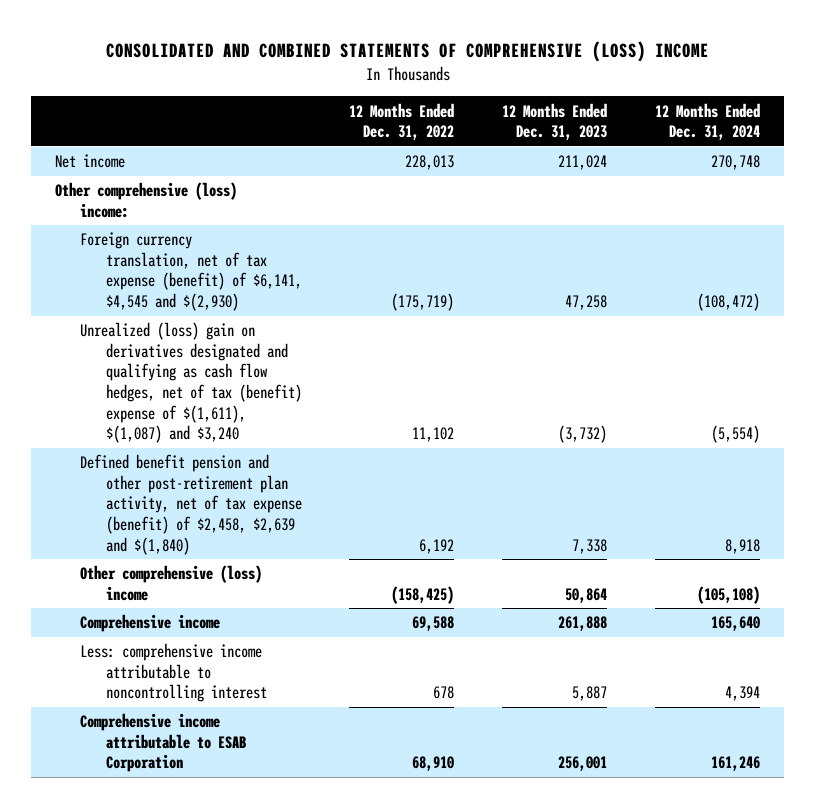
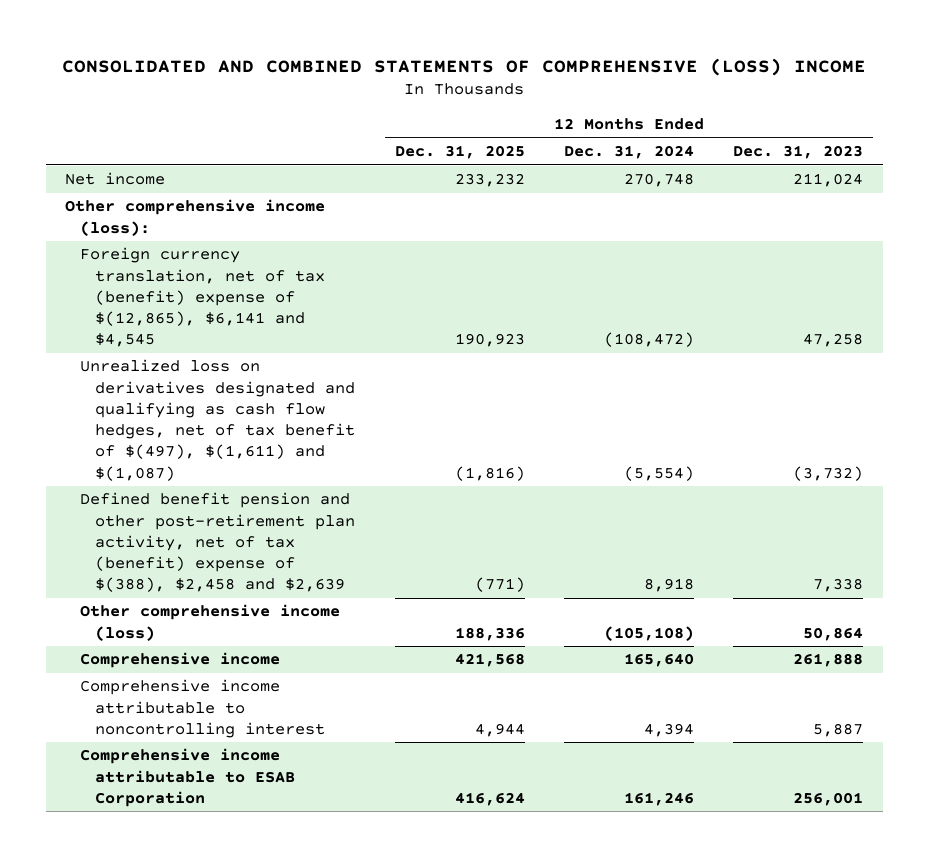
- | 12 Months Ended Dec. 31, 2022 | 12 Months Ended Dec. 31, 2023 | 12 Months Ended Dec. 31, 2024
+ | 12 Months Ended Dec. 31, 2025 | 12 Months Ended Dec. 31, 2024 | 12 Months Ended Dec. 31, 2023
- Other comprehensive (loss) income:
- Foreign currency translation, net of tax expense (benefit) of $6,141, $4,545 and $(2,930) | (175,719) | 47,258 | (108,472)
- Unrealized (loss) gain on derivatives designated and qualifying as cash flow hedges, net of tax (benefit) expense of $(1,611), $(1,087) and $3,240 | 11,102 | (3,732) | (5,554)
- Defined benefit pension and other post-retirement plan activity, net of tax expense (benefit) of $2,458, $2,639 and $(1,840) | 6,192 | 7,338 | 8,918
- Other comprehensive (loss) income | (158,425) | 50,864 | (105,108)
+ Other comprehensive income (loss):
+ Foreign currency translation, net of tax (benefit) expense of $(12,865), $6,141 and $4,545 | 190,923 | (108,472) | 47,258
+ Unrealized loss on derivatives designated and qualifying as cash flow hedges, net of tax benefit of $(497), $(1,611) and $(1,087) | (1,816) | (5,554) | (3,732)
+ Defined benefit pension and other post-retirement plan activity, net of tax (benefit) expense of $(388), $2,458 and $2,639 | (771) | 8,918 | 7,338
+ Other comprehensive income (loss) | 188,336 | (105,108) | 50,864
- Less: comprehensive income attributable to noncontrolling interest | 678 | 5,887 | 4,394
+ Comprehensive income attributable to noncontrolling interest | 4,944 | 4,394 | 5,887

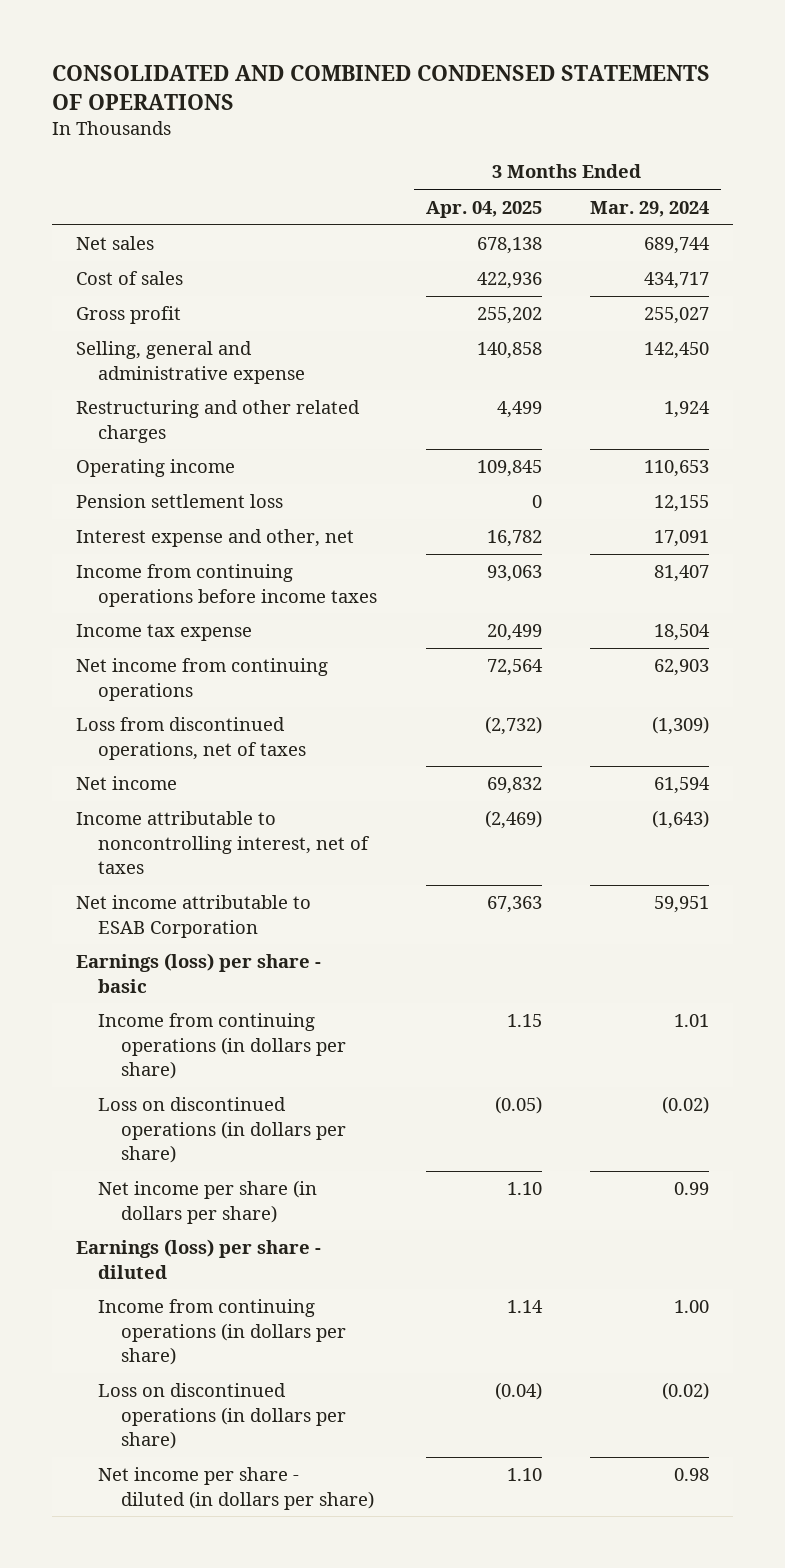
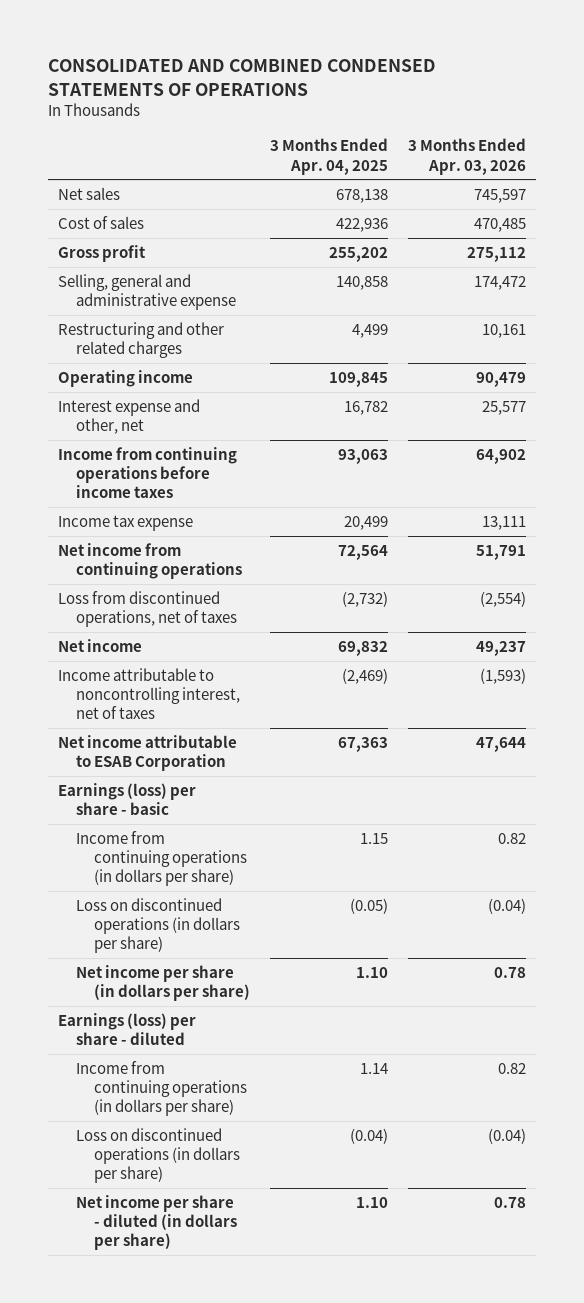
- | 3 Months Ended Apr. 04, 2025 | 3 Months Ended Mar. 29, 2024
+ | 3 Months Ended Apr. 04, 2025 | 3 Months Ended Apr. 03, 2026
- Pension settlement loss | 0 | 12,155

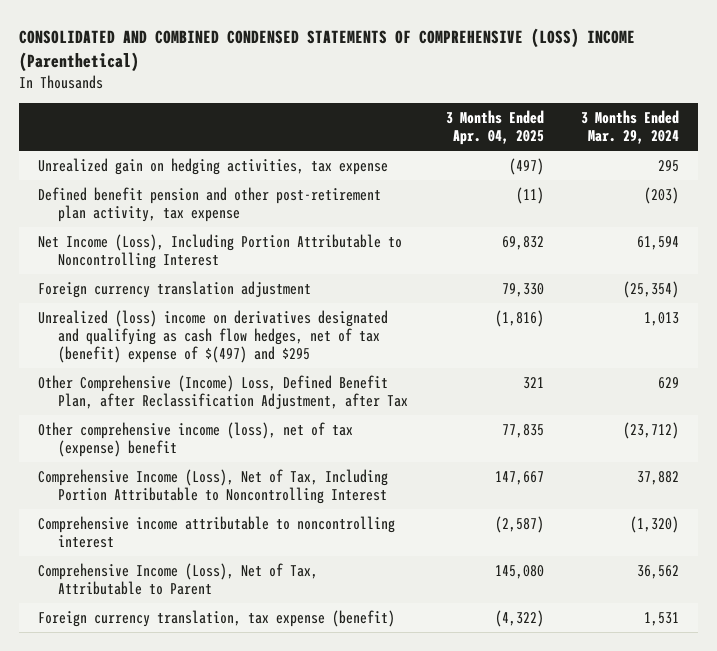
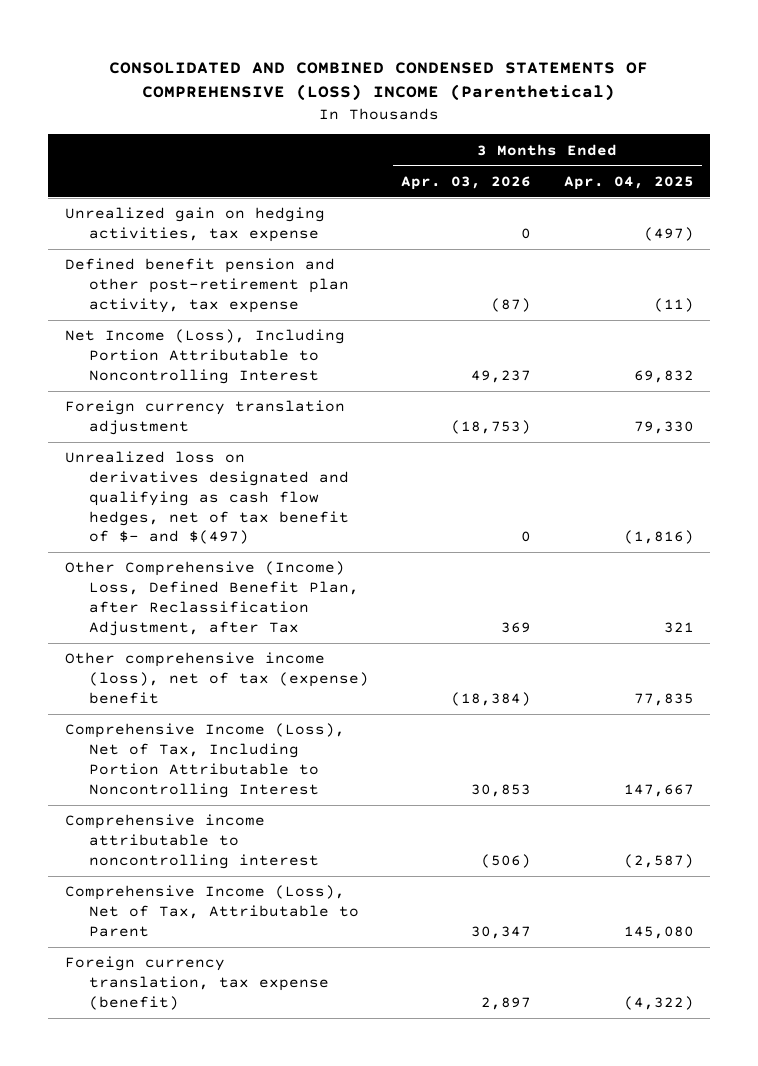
- | 3 Months Ended Apr. 04, 2025 | 3 Months Ended Mar. 29, 2024
+ | 3 Months Ended Apr. 03, 2026 | 3 Months Ended Apr. 04, 2025
- Unrealized (loss) income on derivatives designated and qualifying as cash flow hedges, net of tax (benefit) expense of $(497) and $295 | (1,816) | 1,013
+ Unrealized loss on derivatives designated and qualifying as cash flow hedges, net of tax benefit of $- and $(497) | 0 | (1,816)

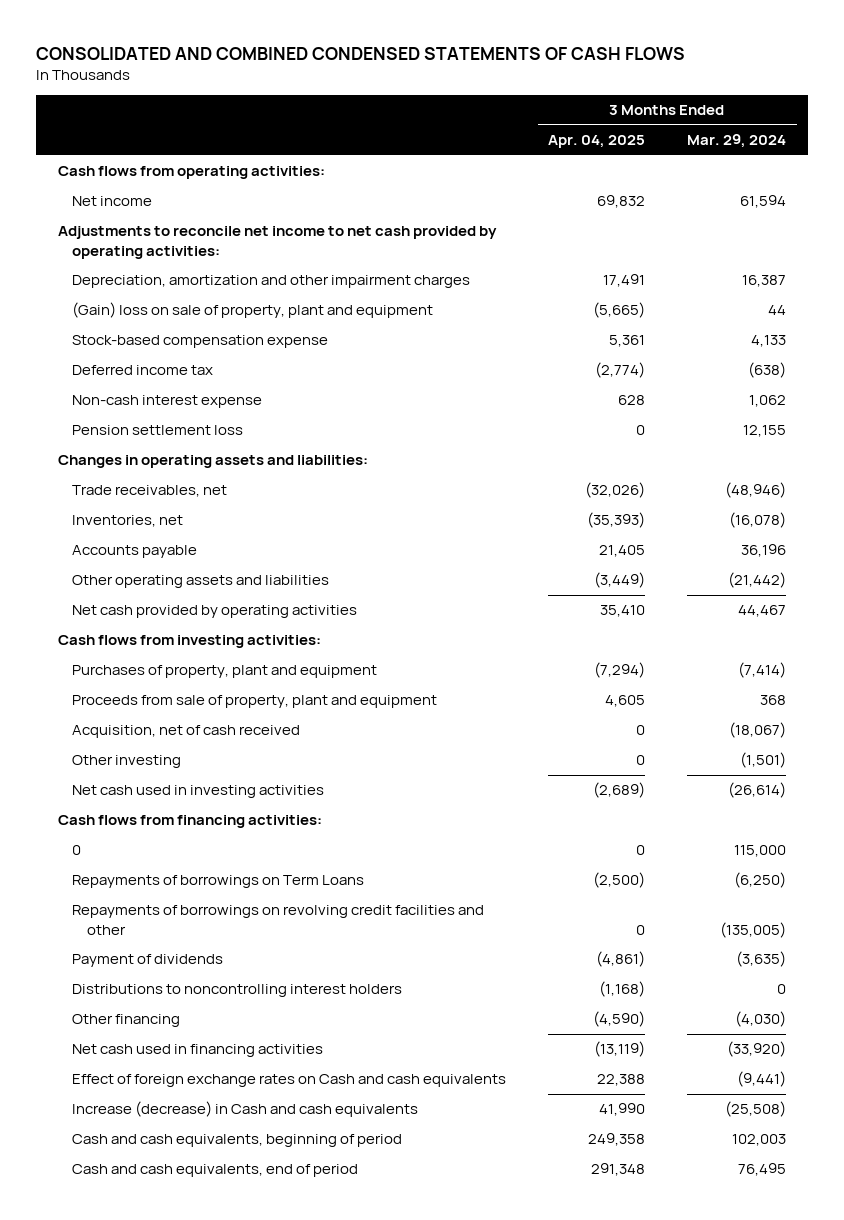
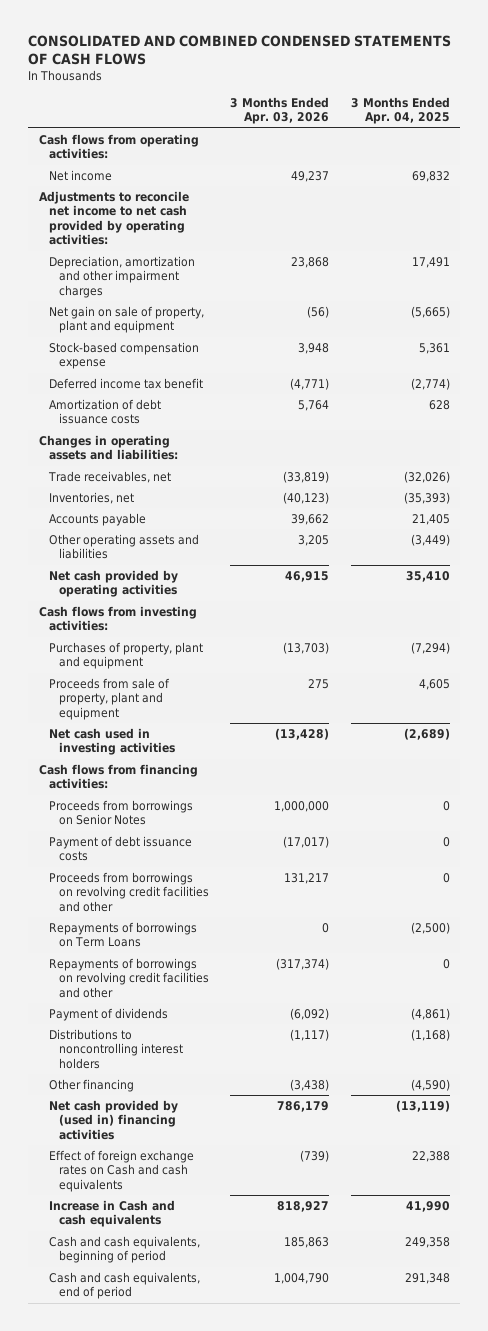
- | 3 Months Ended Apr. 04, 2025 | 3 Months Ended Mar. 29, 2024
+ | 3 Months Ended Apr. 03, 2026 | 3 Months Ended Apr. 04, 2025
- (Gain) loss on sale of property, plant and equipment | (5,665) | 44
+ Net gain on sale of property, plant and equipment | (56) | (5,665)
- Deferred income tax | (2,774) | (638)
- Non-cash interest expense | 628 | 1,062
- Pension settlement loss | 0 | 12,155
+ Deferred income tax benefit | (4,771) | (2,774)
+ Amortization of debt issuance costs | 5,764 | 628
- Acquisition, net of cash received | 0 | (18,067)
- Other investing | 0 | (1,501)
- 0 | 0 | 115,000
+ Proceeds from borrowings on Senior Notes | 1,000,000 | 0
+ Payment of debt issuance costs | (17,017) | 0
+ Proceeds from borrowings on revolving credit facilities and other | 131,217 | 0
- Net cash used in financing activities | (13,119) | (33,920)
+ Net cash provided by (used in) financing activities | 786,179 | (13,119)
- Increase (decrease) in Cash and cash equivalents | 41,990 | (25,508)
+ Increase in Cash and cash equivalents | 818,927 | 41,990

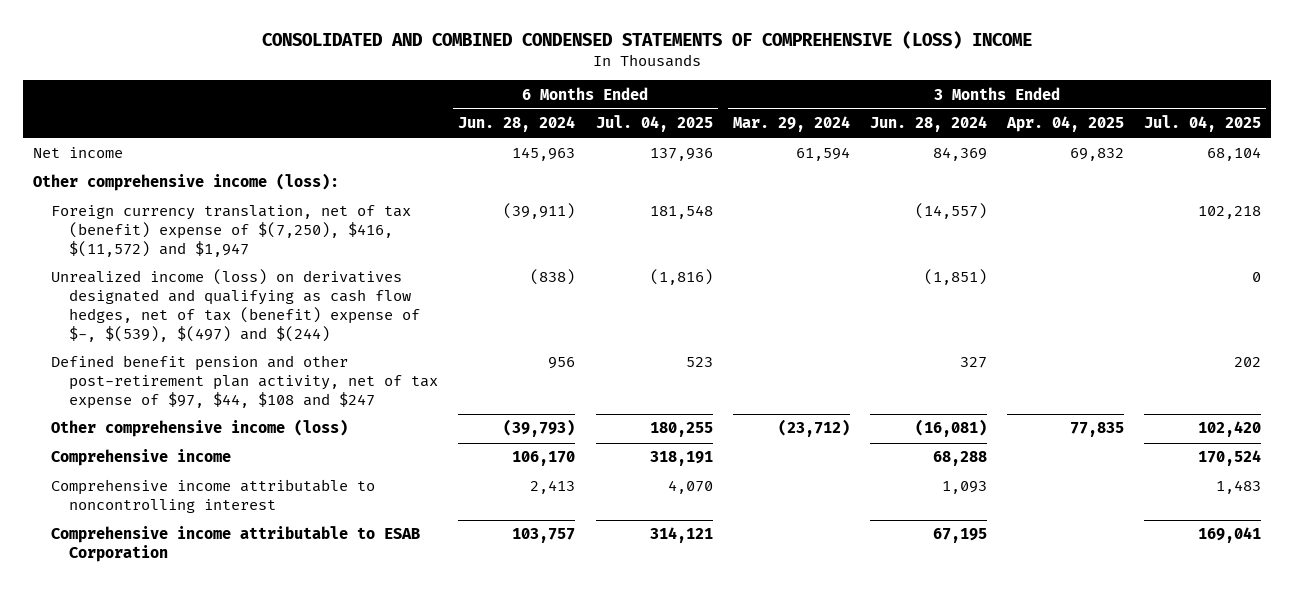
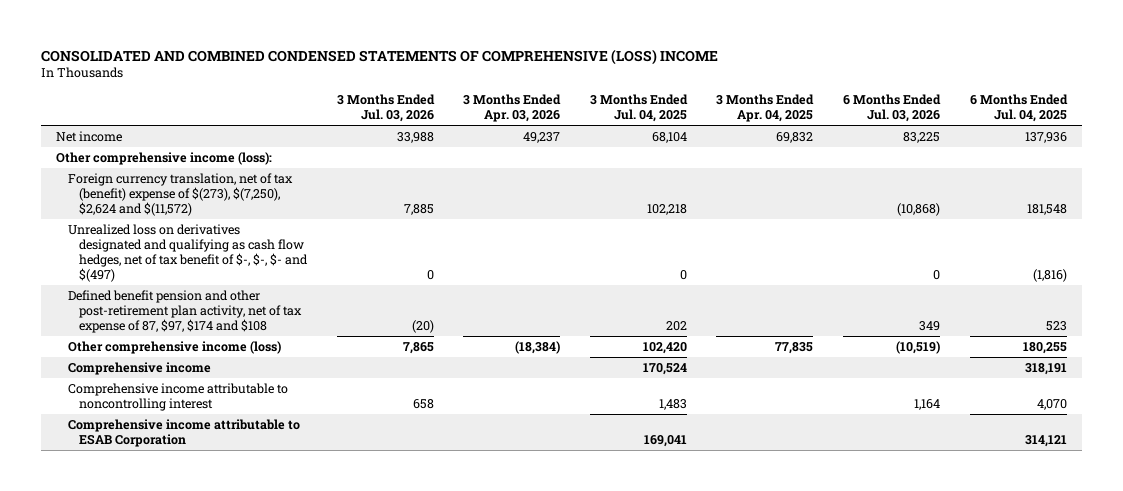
- | 6 Months Ended Jun. 28, 2024 | 6 Months Ended Jul. 04, 2025 | 3 Months Ended Mar. 29, 2024 | 3 Months Ended Jun. 28, 2024 | 3 Months Ended Apr. 04, 2025 | 3 Months Ended Jul. 04, 2025
+ | 3 Months Ended Jul. 03, 2026 | 3 Months Ended Apr. 03, 2026 | 3 Months Ended Jul. 04, 2025 | 3 Months Ended Apr. 04, 2025 | 6 Months Ended Jul. 03, 2026 | 6 Months Ended Jul. 04, 2025
- Foreign currency translation, net of tax (benefit) expense of $(7,250), $416, $(11,572) and $1,947 | (39,911) | 181,548 | | (14,557) | | 102,218
- Unrealized income (loss) on derivatives designated and qualifying as cash flow hedges, net of tax (benefit) expense of $-, $(539), $(497) and $(244) | (838) | (1,816) | | (1,851) | | 0
- Defined benefit pension and other post-retirement plan activity, net of tax expense of $97, $44, $108 and $247 | 956 | 523 | | 327 | | 202
+ Foreign currency translation, net of tax (benefit) expense of $(273), $(7,250), $2,624 and $(11,572) | 7,885 | | 102,218 | | (10,868) | 181,548
+ Unrealized loss on derivatives designated and qualifying as cash flow hedges, net of tax benefit of $-, $-, $- and $(497) | 0 | | 0 | | 0 | (1,816)
+ Defined benefit pension and other post-retirement plan activity, net of tax expense of 87, $97, $174 and $108 | (20) | | 202 | | 349 | 523

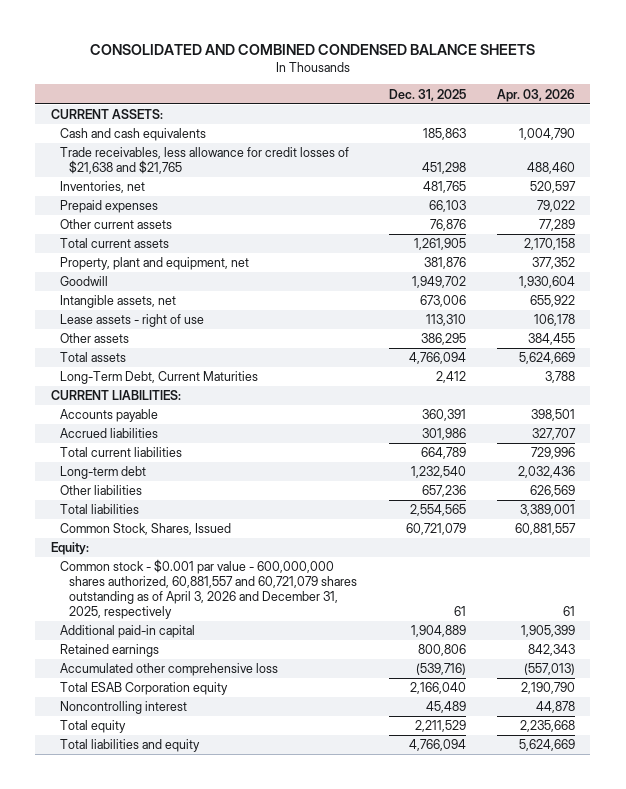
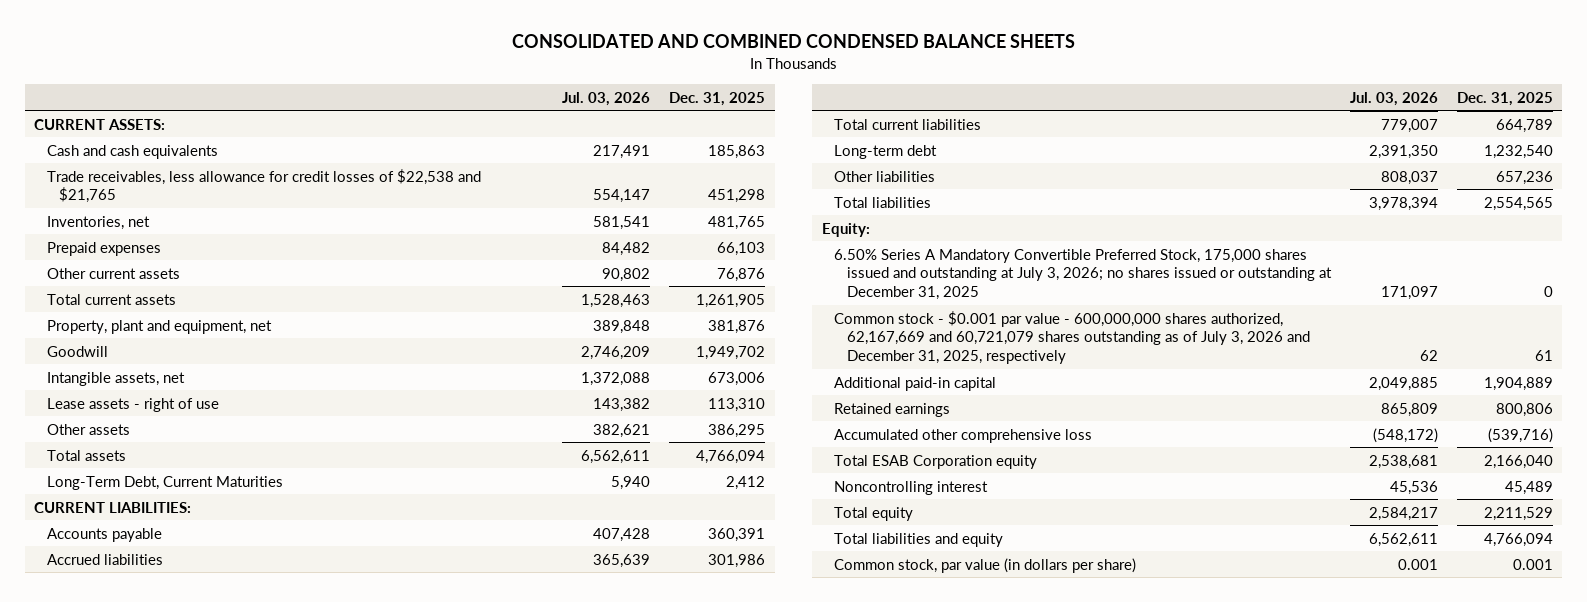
- | Dec. 31, 2025 | Apr. 03, 2026
+ | Jul. 03, 2026 | Dec. 31, 2025
- Trade receivables, less allowance for credit losses of $21,638 and $21,765 | 451,298 | 488,460
+ Trade receivables, less allowance for credit losses of $22,538 and $21,765 | 554,147 | 451,298
- Common Stock, Shares, Issued | 60,721,079 | 60,881,557
- Common stock - $0.001 par value - 600,000,000 shares authorized, 60,881,557 and 60,721,079 shares outstanding as of April 3, 2026 and December 31, 2025, respectively | 61 | 61
+ 6.50% Series A Mandatory Convertible Preferred Stock, 175,000 shares issued and outstanding at July 3, 2026; no shares issued or outstanding at December 31, 2025 | 171,097 | 0
+ Common stock - $0.001 par value - 600,000,000 shares authorized, 62,167,669 and 60,721,079 shares outstanding as of July 3, 2026 and December 31, 2025, respectively | 62 | 61
+ Common stock, par value (in dollars per share) | 0.001 | 0.001

